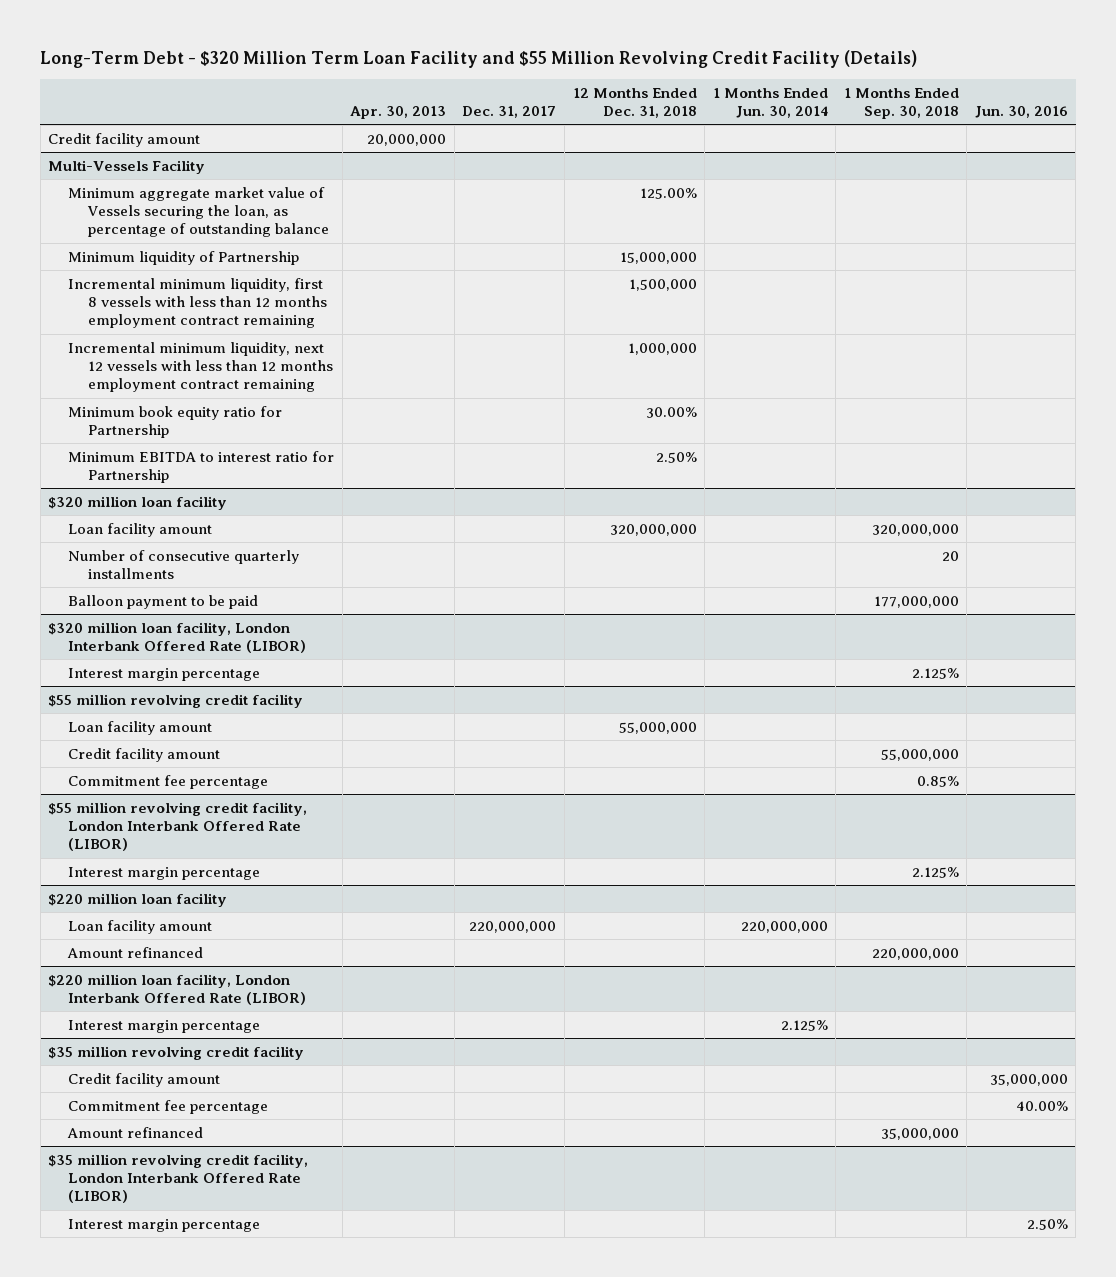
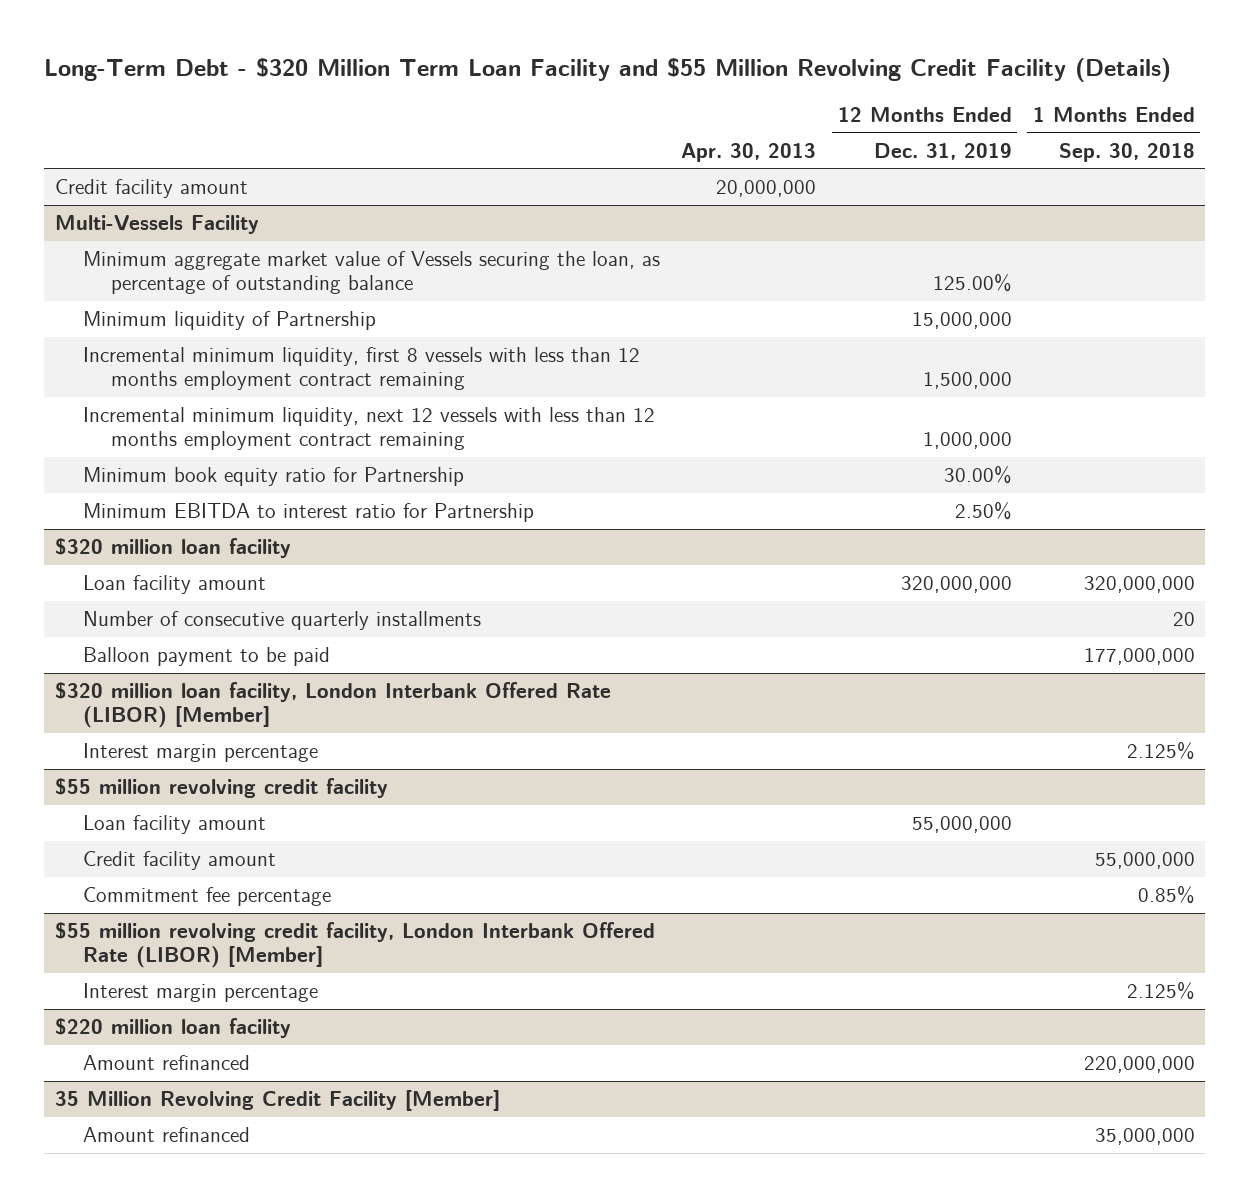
- | Apr. 30, 2013 | Dec. 31, 2017 | 12 Months Ended Dec. 31, 2018 | 1 Months Ended Jun. 30, 2014 | 1 Months Ended Sep. 30, 2018 | Jun. 30, 2016
+ | Apr. 30, 2013 | 12 Months Ended Dec. 31, 2019 | 1 Months Ended Sep. 30, 2018
- $320 million loan facility, London Interbank Offered Rate (LIBOR)
+ $320 million loan facility, London Interbank Offered Rate (LIBOR) [Member]
- $55 million revolving credit facility, London Interbank Offered Rate (LIBOR)
+ $55 million revolving credit facility, London Interbank Offered Rate (LIBOR) [Member]
@ $220 million loan facility
- Loan facility amount | | 220,000,000 | | 220,000,000 | |
- $220 million loan facility, London Interbank Offered Rate (LIBOR)
- Interest margin percentage | | | | 2.125% | |
- $35 million revolving credit facility
- Credit facility amount | | | | | | 35,000,000
- Commitment fee percentage | | | | | | 40.00%
+ 35 Million Revolving Credit Facility [Member]
- $35 million revolving credit facility, London Interbank Offered Rate (LIBOR)
- Interest margin percentage | | | | | | 2.50%

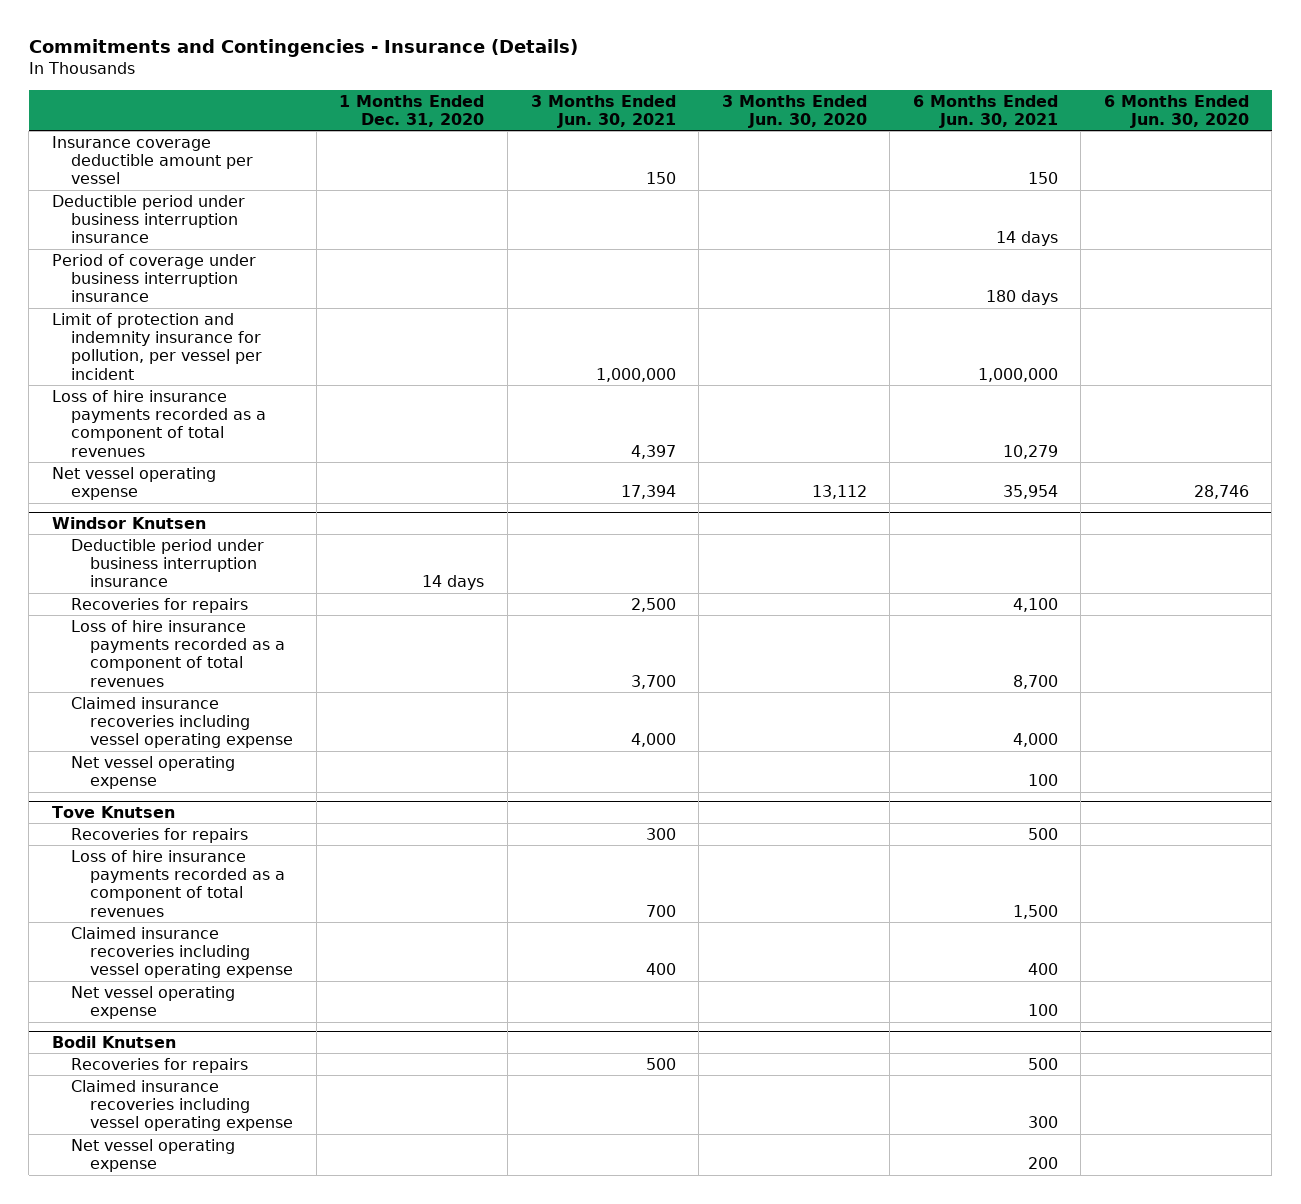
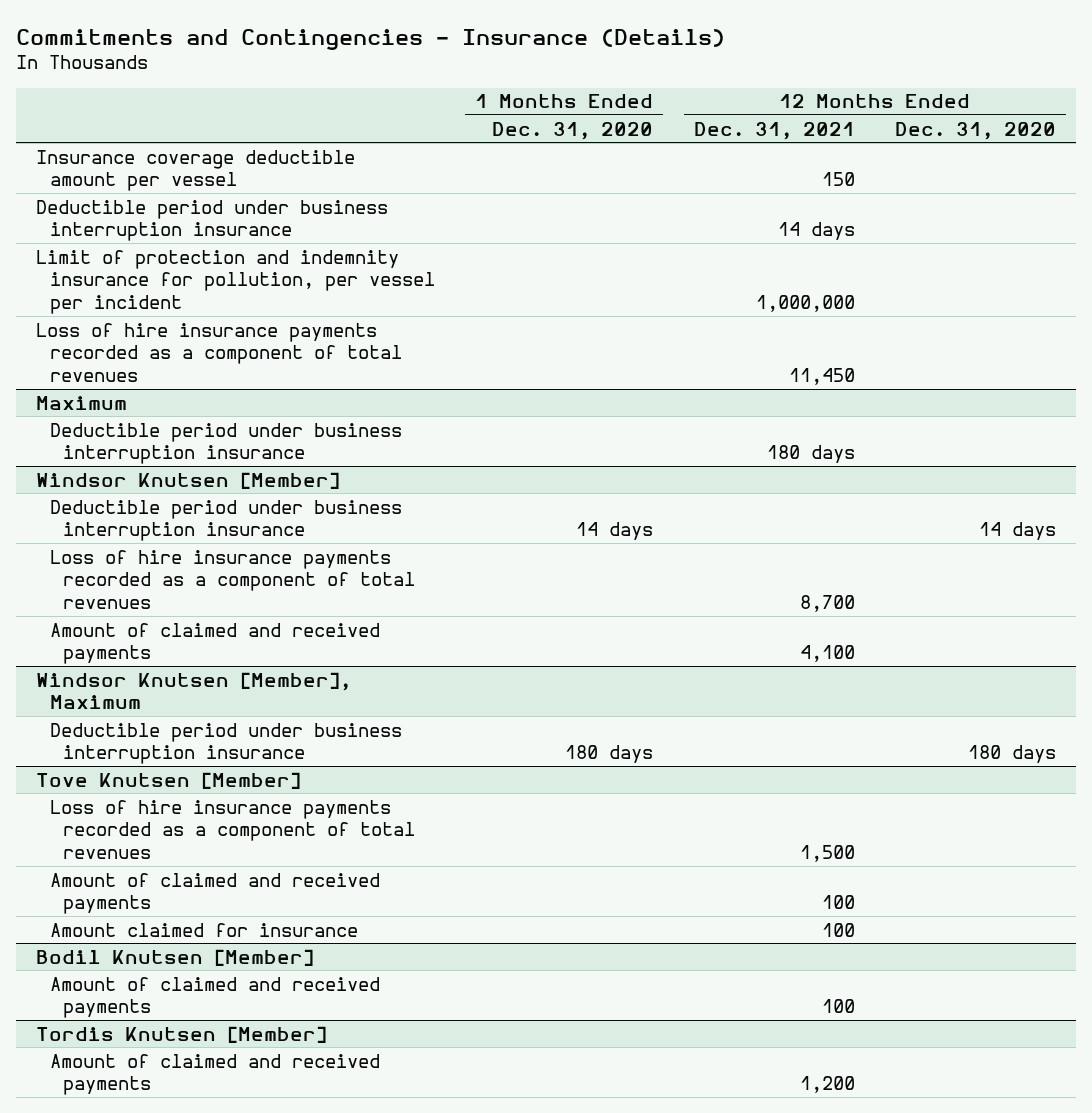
- | 1 Months Ended Dec. 31, 2020 | 3 Months Ended Jun. 30, 2021 | 3 Months Ended Jun. 30, 2020 | 6 Months Ended Jun. 30, 2021 | 6 Months Ended Jun. 30, 2020
+ | 1 Months Ended Dec. 31, 2020 | 12 Months Ended Dec. 31, 2021 | 12 Months Ended Dec. 31, 2020
- Period of coverage under business interruption insurance | | | | 180 days |
- Net vessel operating expense | | 17,394 | 13,112 | 35,954 | 28,746
- Windsor Knutsen
+ Maximum
+ Deductible period under business interruption insurance | | 180 days |
+ Windsor Knutsen [Member]
- Recoveries for repairs | | 2,500 | | 4,100 |
- Claimed insurance recoveries including vessel operating expense | | 4,000 | | 4,000 |
- Net vessel operating expense | | | | 100 |
- Tove Knutsen
- Recoveries for repairs | | 300 | | 500 |
+ Amount of claimed and received payments | | 4,100 |
+ Windsor Knutsen [Member], Maximum
+ Deductible period under business interruption insurance | 180 days | | 180 days
+ Tove Knutsen [Member]
- Claimed insurance recoveries including vessel operating expense | | 400 | | 400 |
- Net vessel operating expense | | | | 100 |
- Bodil Knutsen
- Recoveries for repairs | | 500 | | 500 |
- Claimed insurance recoveries including vessel operating expense | | | | 300 |
- Net vessel operating expense | | | | 200 |
+ Amount of claimed and received payments | | 100 |
+ Amount claimed for insurance | | 100 |
+ Bodil Knutsen [Member]
+ Amount of claimed and received payments | | 100 |
+ Tordis Knutsen [Member]
+ Amount of claimed and received payments | | 1,200 |

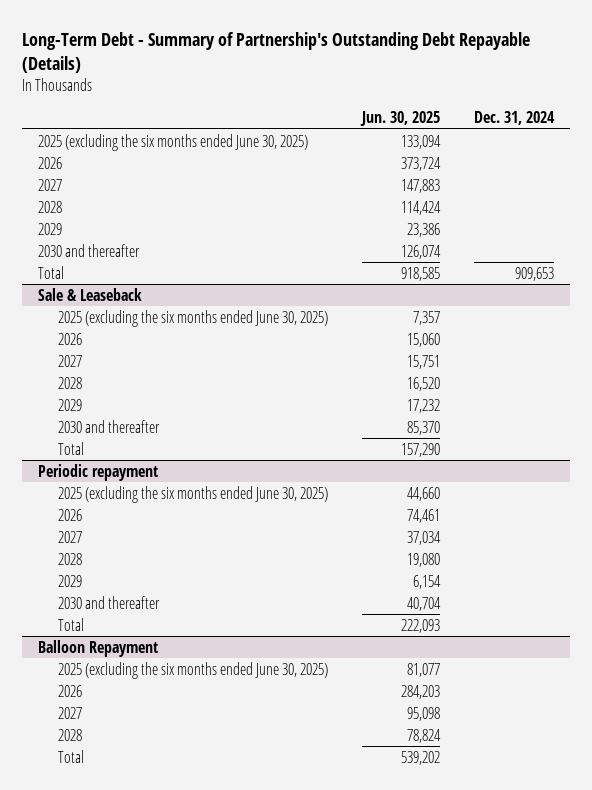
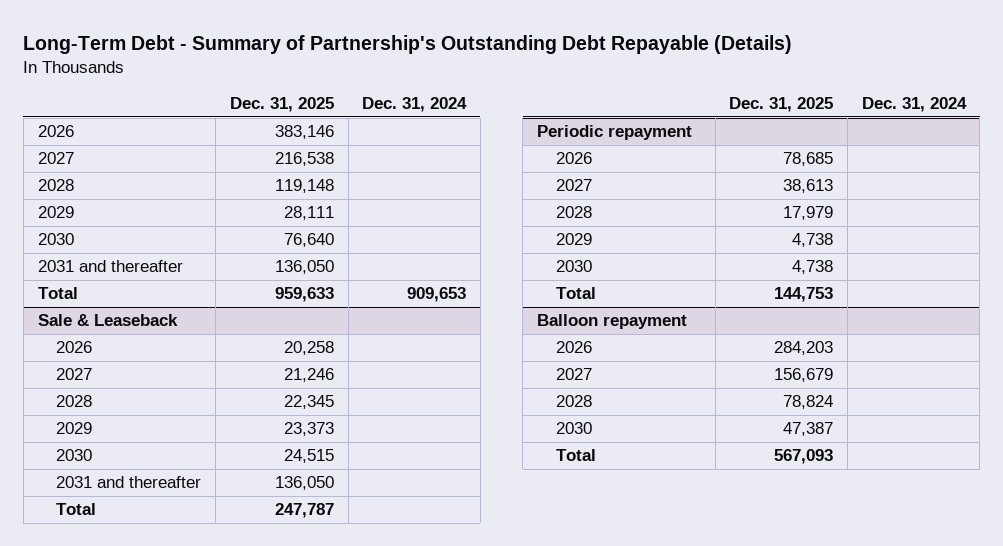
- | Jun. 30, 2025 | Dec. 31, 2024
+ | Dec. 31, 2025 | Dec. 31, 2024
- 2025 (excluding the six months ended June 30, 2025) | 133,094 |
- 2030 and thereafter | 126,074 |
+ 2030 | 76,640 |
+ 2031 and thereafter | 136,050 |
@ Sale & Leaseback
- 2025 (excluding the six months ended June 30, 2025) | 7,357 |
- 2030 and thereafter | 85,370 |
+ 2030 | 24,515 |
+ 2031 and thereafter | 136,050 |
@ Periodic repayment
- 2025 (excluding the six months ended June 30, 2025) | 44,660 |
- 2030 and thereafter | 40,704 |
+ 2030 | 4,738 |
- Balloon Repayment
- 2025 (excluding the six months ended June 30, 2025) | 81,077 |
+ Balloon repayment
+ 2030 | 47,387 |

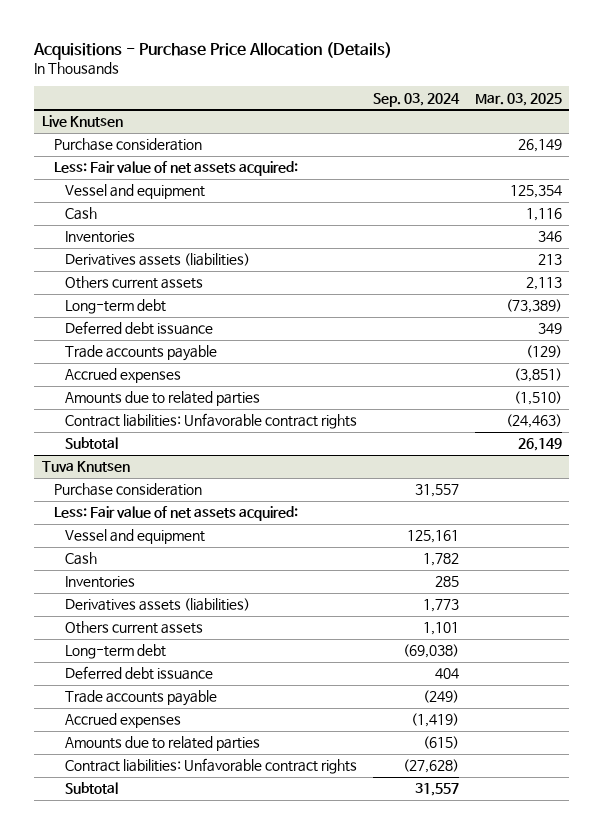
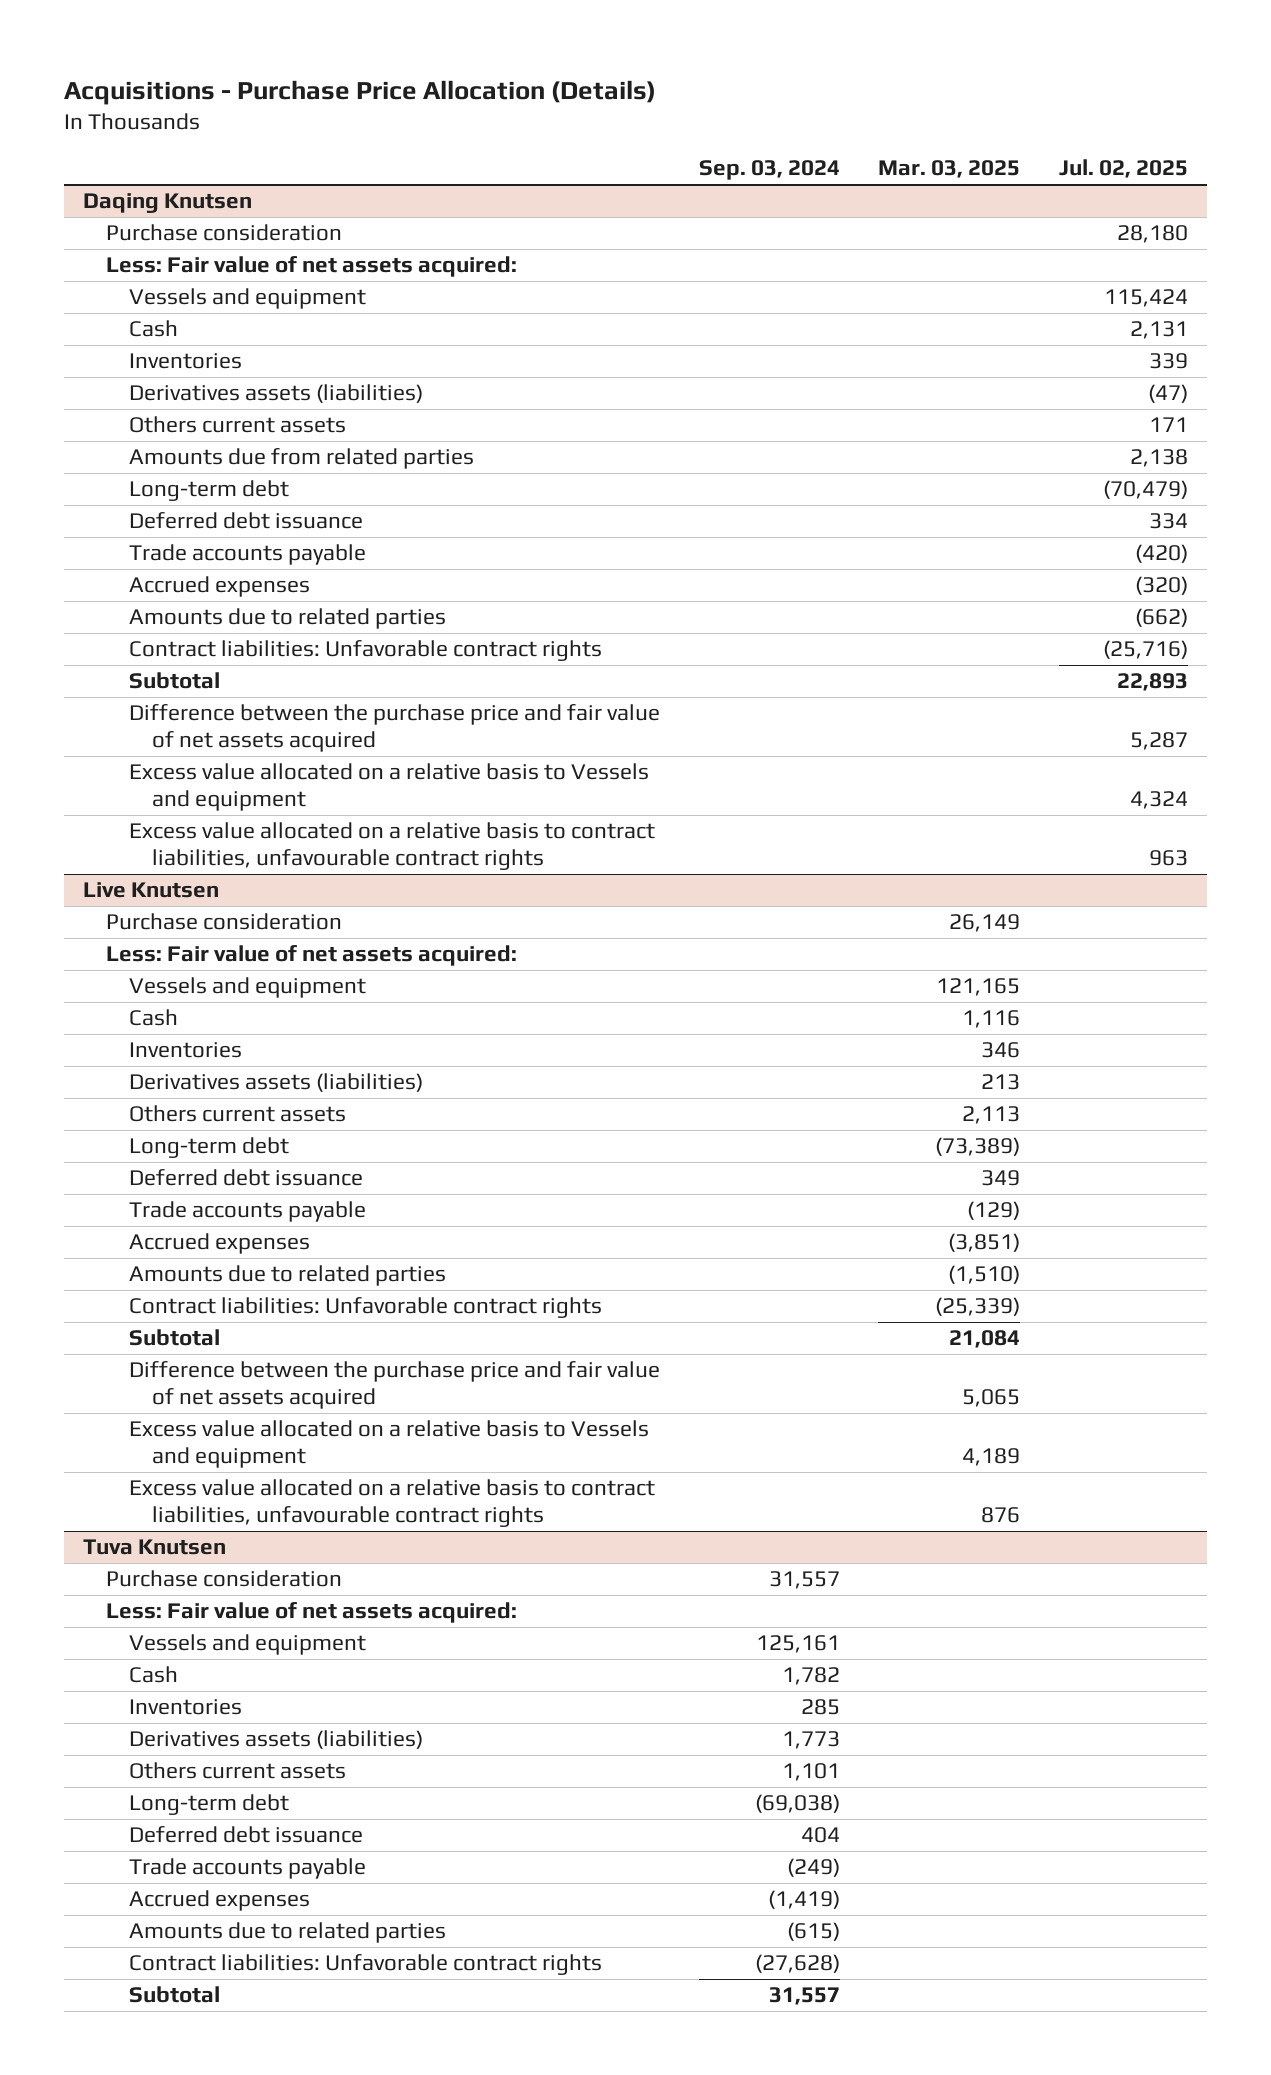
- | Sep. 03, 2024 | Mar. 03, 2025
+ | Sep. 03, 2024 | Mar. 03, 2025 | Jul. 02, 2025
+ Daqing Knutsen
+ Purchase consideration | | | 28,180
+ Less: Fair value of net assets acquired:
+ Vessels and equipment | | | 115,424
+ Cash | | | 2,131
+ Inventories | | | 339
+ Derivatives assets (liabilities) | | | (47)
+ Others current assets | | | 171
+ Amounts due from related parties | | | 2,138
+ Long-term debt | | | (70,479)
+ Deferred debt issuance | | | 334
+ Trade accounts payable | | | (420)
+ Accrued expenses | | | (320)
+ Amounts due to related parties | | | (662)
+ Contract liabilities: Unfavorable contract rights | | | (25,716)
+ Subtotal | | | 22,893
+ Difference between the purchase price and fair value of net assets acquired | | | 5,287
+ Excess value allocated on a relative basis to Vessels and equipment | | | 4,324
+ Excess value allocated on a relative basis to contract liabilities, unfavourable contract rights | | | 963
@ Live Knutsen
- Vessel and equipment | | 125,354
+ Vessels and equipment | | 121,165 |
- Contract liabilities: Unfavorable contract rights | | (24,463)
- Subtotal | | 26,149
+ Contract liabilities: Unfavorable contract rights | | (25,339) |
+ Subtotal | | 21,084 |
+ Difference between the purchase price and fair value of net assets acquired | | 5,065 |
+ Excess value allocated on a relative basis to Vessels and equipment | | 4,189 |
+ Excess value allocated on a relative basis to contract liabilities, unfavourable contract rights | | 876 |
@ Tuva Knutsen
- Vessel and equipment | 125,161 |
+ Vessels and equipment | 125,161 | |

